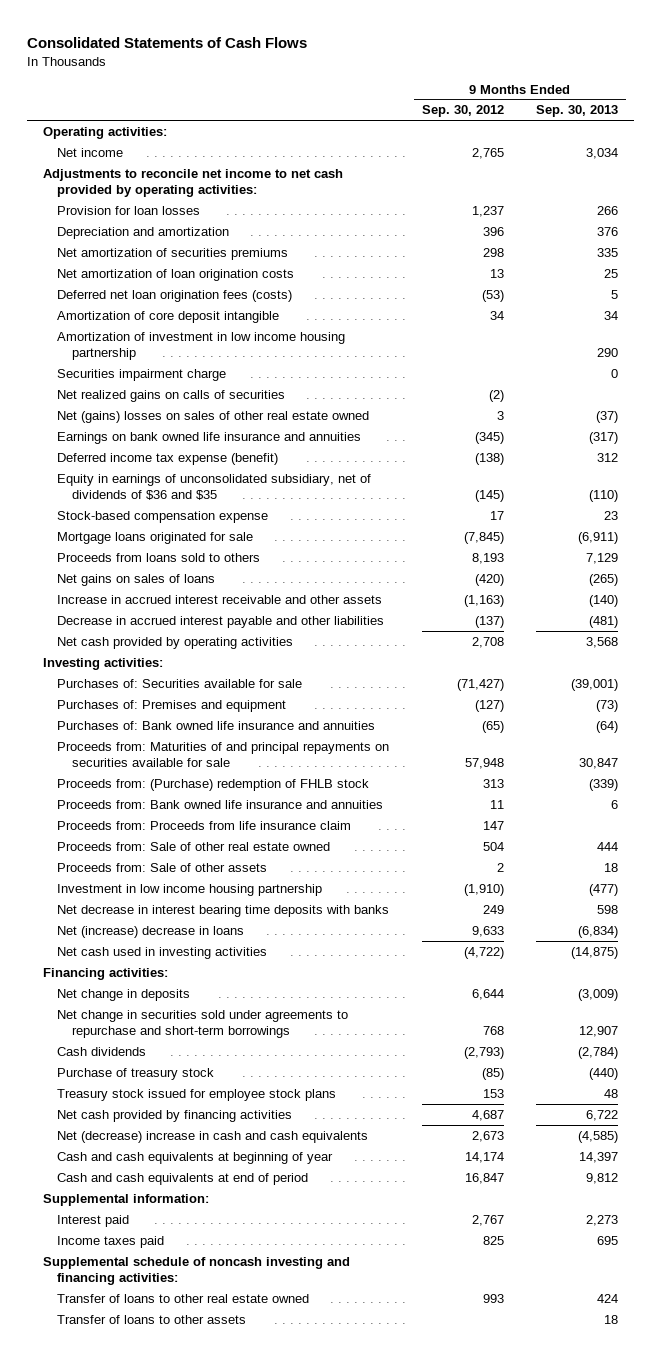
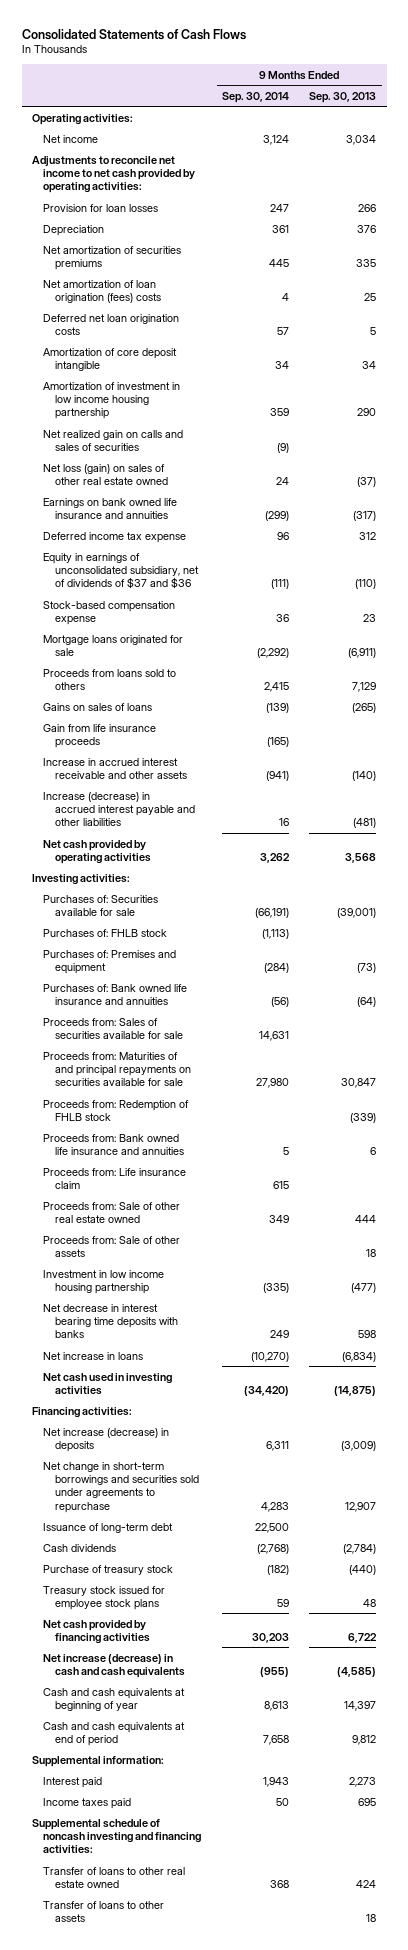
- | 9 Months Ended Sep. 30, 2012 | 9 Months Ended Sep. 30, 2013
+ | 9 Months Ended Sep. 30, 2014 | 9 Months Ended Sep. 30, 2013
- Depreciation and amortization | 396 | 376
+ Depreciation | 361 | 376
- Net amortization of loan origination costs | 13 | 25
- Deferred net loan origination fees (costs) | (53) | 5
+ Net amortization of loan origination (fees) costs | 4 | 25
+ Deferred net loan origination costs | 57 | 5
- Securities impairment charge | | 0
- Net realized gains on calls of securities | (2) |
- Net (gains) losses on sales of other real estate owned | 3 | (37)
+ Net realized gain on calls and sales of securities | (9) |
+ Net loss (gain) on sales of other real estate owned | 24 | (37)
- Deferred income tax expense (benefit) | (138) | 312
- Equity in earnings of unconsolidated subsidiary, net of dividends of $36 and $35 | (145) | (110)
+ Deferred income tax expense | 96 | 312
+ Equity in earnings of unconsolidated subsidiary, net of dividends of $37 and $36 | (111) | (110)
- Net gains on sales of loans | (420) | (265)
+ Gains on sales of loans | (139) | (265)
+ Gain from life insurance proceeds | (165) |
- Decrease in accrued interest payable and other liabilities | (137) | (481)
+ Increase (decrease) in accrued interest payable and other liabilities | 16 | (481)
+ Purchases of: FHLB stock | (1,113) |
+ Proceeds from: Sales of securities available for sale | 14,631 |
- Proceeds from: (Purchase) redemption of FHLB stock | 313 | (339)
+ Proceeds from: Redemption of FHLB stock | | (339)
- Proceeds from: Proceeds from life insurance claim | 147 |
+ Proceeds from: Life insurance claim | 615 |
- Net (increase) decrease in loans | 9,633 | (6,834)
+ Net increase in loans | (10,270) | (6,834)
- Net change in deposits | 6,644 | (3,009)
- Net change in securities sold under agreements to repurchase and short-term borrowings | 768 | 12,907
+ Net increase (decrease) in deposits | 6,311 | (3,009)
+ Net change in short-term borrowings and securities sold under agreements to repurchase | 4,283 | 12,907
+ Issuance of long-term debt | 22,500 |
- Net (decrease) increase in cash and cash equivalents | 2,673 | (4,585)
+ Net increase (decrease) in cash and cash equivalents | (955) | (4,585)

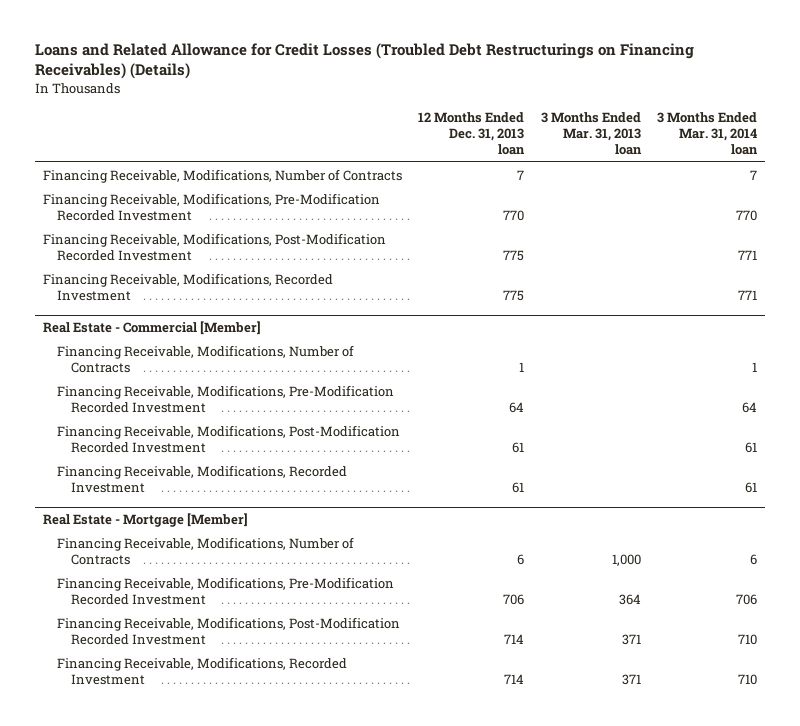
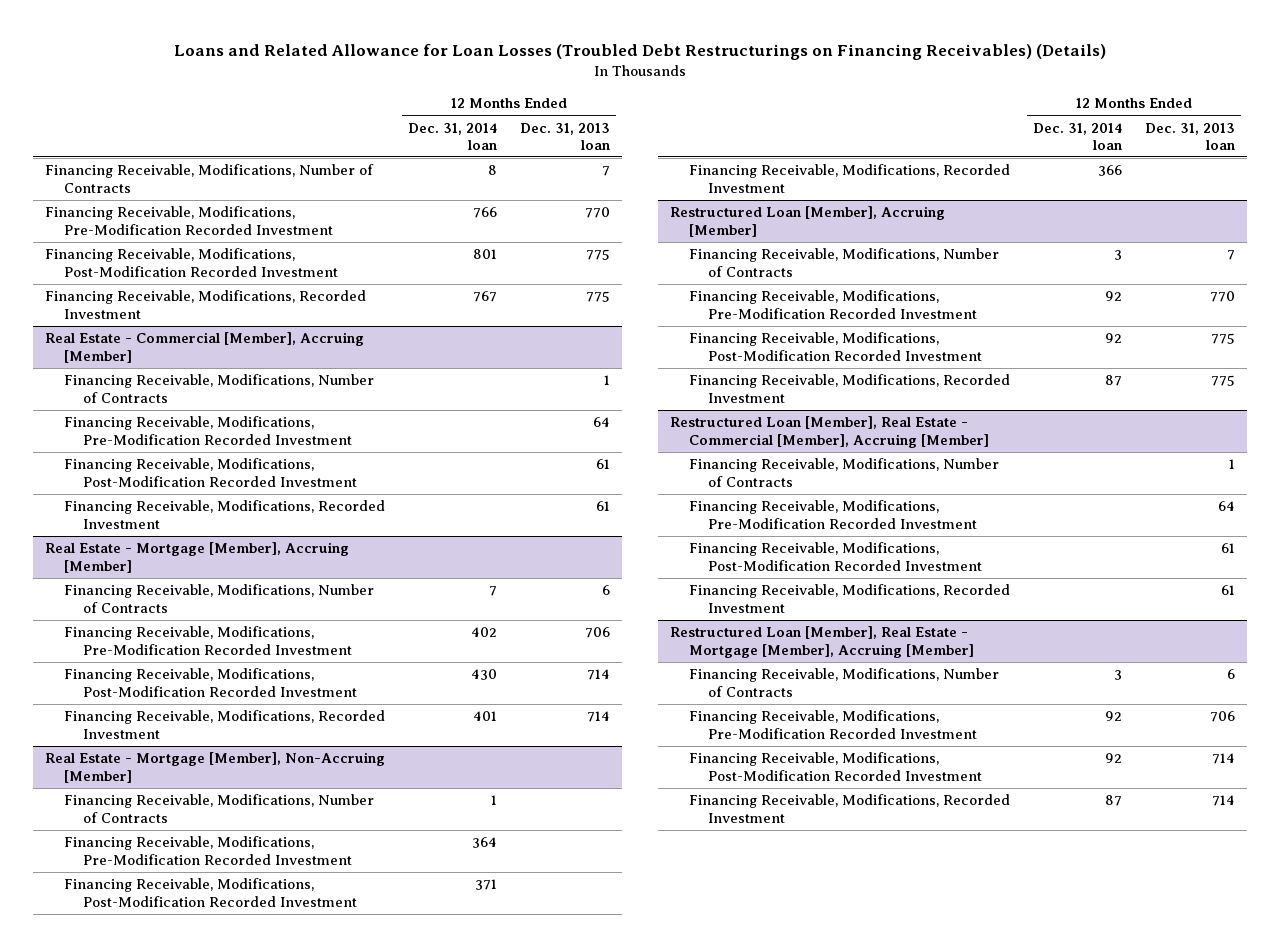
- Loans and Related Allowance for Credit Losses (Troubled Debt Restructurings on Financing Receivables) (Details)
+ Loans and Related Allowance for Loan Losses (Troubled Debt Restructurings on Financing Receivables) (Details)
- | 12 Months Ended Dec. 31, 2013 loan | 3 Months Ended Mar. 31, 2013 loan | 3 Months Ended Mar. 31, 2014 loan
+ | 12 Months Ended Dec. 31, 2014 loan | 12 Months Ended Dec. 31, 2013 loan
- Real Estate - Commercial [Member]
+ Real Estate - Commercial [Member], Accruing [Member]
- Real Estate - Mortgage [Member]
+ Real Estate - Mortgage [Member], Accruing [Member]
+ Real Estate - Mortgage [Member], Non-Accruing [Member]
+ Financing Receivable, Modifications, Number of Contracts | 1 |
+ Financing Receivable, Modifications, Pre-Modification Recorded Investment | 364 |
+ Financing Receivable, Modifications, Post-Modification Recorded Investment | 371 |
+ Financing Receivable, Modifications, Recorded Investment | 366 |
+ Restructured Loan [Member], Accruing [Member]
+ Financing Receivable, Modifications, Number of Contracts | 3 | 7
+ Financing Receivable, Modifications, Pre-Modification Recorded Investment | 92 | 770
+ Financing Receivable, Modifications, Post-Modification Recorded Investment | 92 | 775
+ Financing Receivable, Modifications, Recorded Investment | 87 | 775
+ Restructured Loan [Member], Real Estate - Commercial [Member], Accruing [Member]
+ Financing Receivable, Modifications, Number of Contracts | | 1
+ Financing Receivable, Modifications, Pre-Modification Recorded Investment | | 64
+ Financing Receivable, Modifications, Post-Modification Recorded Investment | | 61
+ Financing Receivable, Modifications, Recorded Investment | | 61
+ Restructured Loan [Member], Real Estate - Mortgage [Member], Accruing [Member]
+ Financing Receivable, Modifications, Number of Contracts | 3 | 6
+ Financing Receivable, Modifications, Pre-Modification Recorded Investment | 92 | 706
+ Financing Receivable, Modifications, Post-Modification Recorded Investment | 92 | 714
+ Financing Receivable, Modifications, Recorded Investment | 87 | 714

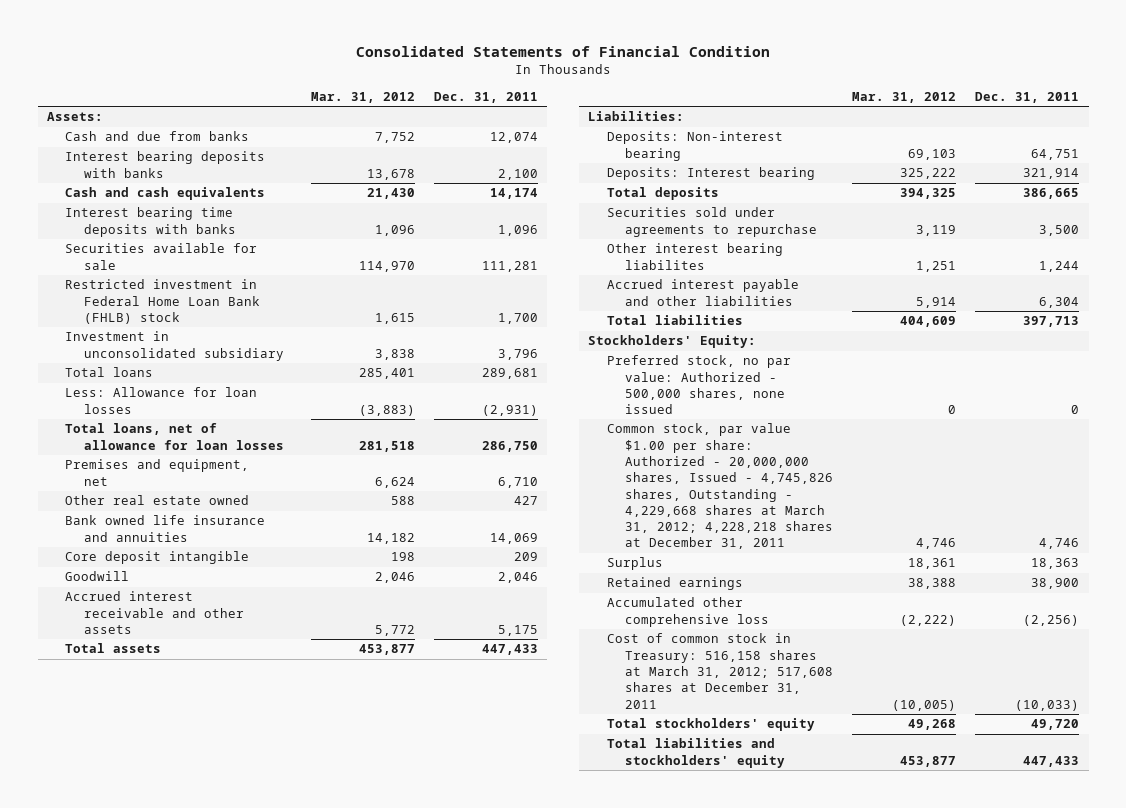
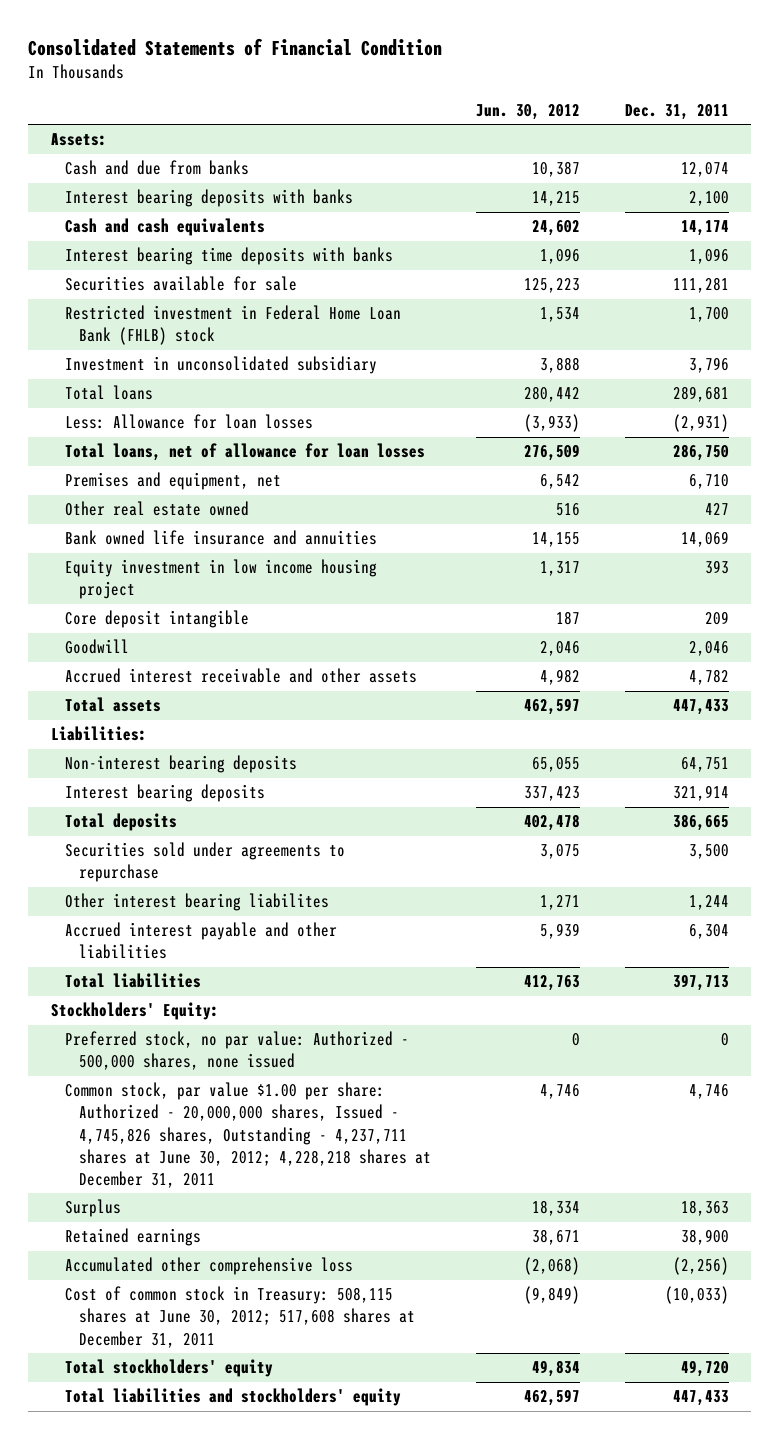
- | Mar. 31, 2012 | Dec. 31, 2011
+ | Jun. 30, 2012 | Dec. 31, 2011
+ Equity investment in low income housing project | 1,317 | 393
- Accrued interest receivable and other assets | 5,772 | 5,175
+ Accrued interest receivable and other assets | 4,982 | 4,782
- Deposits: Non-interest bearing | 69,103 | 64,751
- Deposits: Interest bearing | 325,222 | 321,914
+ Non-interest bearing deposits | 65,055 | 64,751
+ Interest bearing deposits | 337,423 | 321,914
- Common stock, par value $1.00 per share: Authorized - 20,000,000 shares, Issued - 4,745,826 shares, Outstanding - 4,229,668 shares at March 31, 2012; 4,228,218 shares at December 31, 2011 | 4,746 | 4,746
+ Common stock, par value $1.00 per share: Authorized - 20,000,000 shares, Issued - 4,745,826 shares, Outstanding - 4,237,711 shares at June 30, 2012; 4,228,218 shares at December 31, 2011 | 4,746 | 4,746
- Cost of common stock in Treasury: 516,158 shares at March 31, 2012; 517,608 shares at December 31, 2011 | (10,005) | (10,033)
+ Cost of common stock in Treasury: 508,115 shares at June 30, 2012; 517,608 shares at December 31, 2011 | (9,849) | (10,033)

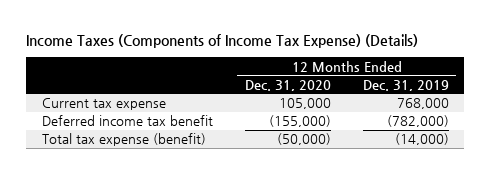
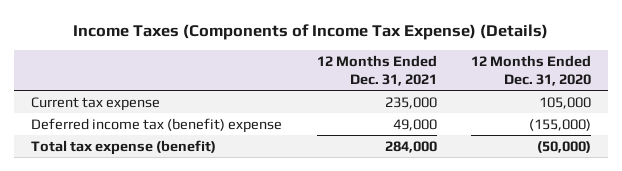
- | 12 Months Ended Dec. 31, 2020 | 12 Months Ended Dec. 31, 2019
+ | 12 Months Ended Dec. 31, 2021 | 12 Months Ended Dec. 31, 2020
- Deferred income tax benefit | (155,000) | (782,000)
+ Deferred income tax (benefit) expense | 49,000 | (155,000)

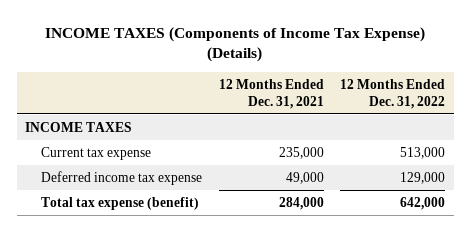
- Income Taxes (Components of Income Tax Expense) (Details)
+ INCOME TAXES (Components of Income Tax Expense) (Details)
- | 12 Months Ended Dec. 31, 2021 | 12 Months Ended Dec. 31, 2020
+ | 12 Months Ended Dec. 31, 2021 | 12 Months Ended Dec. 31, 2022
+ INCOME TAXES
- Deferred income tax (benefit) expense | 49,000 | (155,000)
+ Deferred income tax expense | 49,000 | 129,000

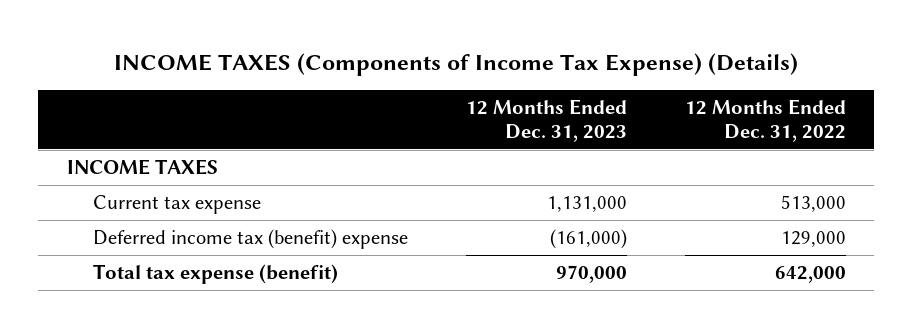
- | 12 Months Ended Dec. 31, 2021 | 12 Months Ended Dec. 31, 2022
+ | 12 Months Ended Dec. 31, 2023 | 12 Months Ended Dec. 31, 2022
- Deferred income tax expense | 49,000 | 129,000
+ Deferred income tax (benefit) expense | (161,000) | 129,000

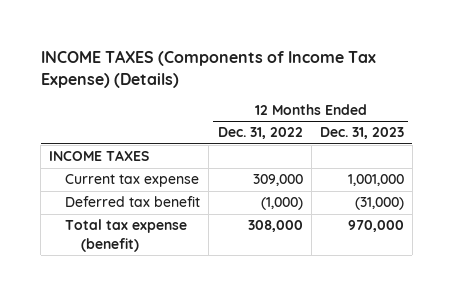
- | 12 Months Ended Dec. 31, 2023 | 12 Months Ended Dec. 31, 2022
+ | 12 Months Ended Dec. 31, 2022 | 12 Months Ended Dec. 31, 2023
- Current tax expense | 1,131,000 | 513,000
- Deferred income tax (benefit) expense | (161,000) | 129,000
- Total tax expense (benefit) | 970,000 | 642,000
+ Current tax expense | 309,000 | 1,001,000
+ Deferred tax benefit | (1,000) | (31,000)
+ Total tax expense (benefit) | 308,000 | 970,000

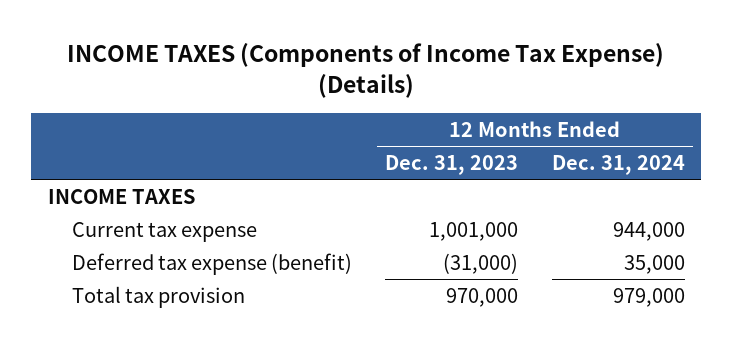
- | 12 Months Ended Dec. 31, 2022 | 12 Months Ended Dec. 31, 2023
+ | 12 Months Ended Dec. 31, 2023 | 12 Months Ended Dec. 31, 2024
- Deferred tax benefit | (1,000) | (31,000)
- Total tax expense (benefit) | 308,000 | 970,000
+ Deferred tax expense (benefit) | (31,000) | 35,000
+ Total tax provision | 970,000 | 979,000

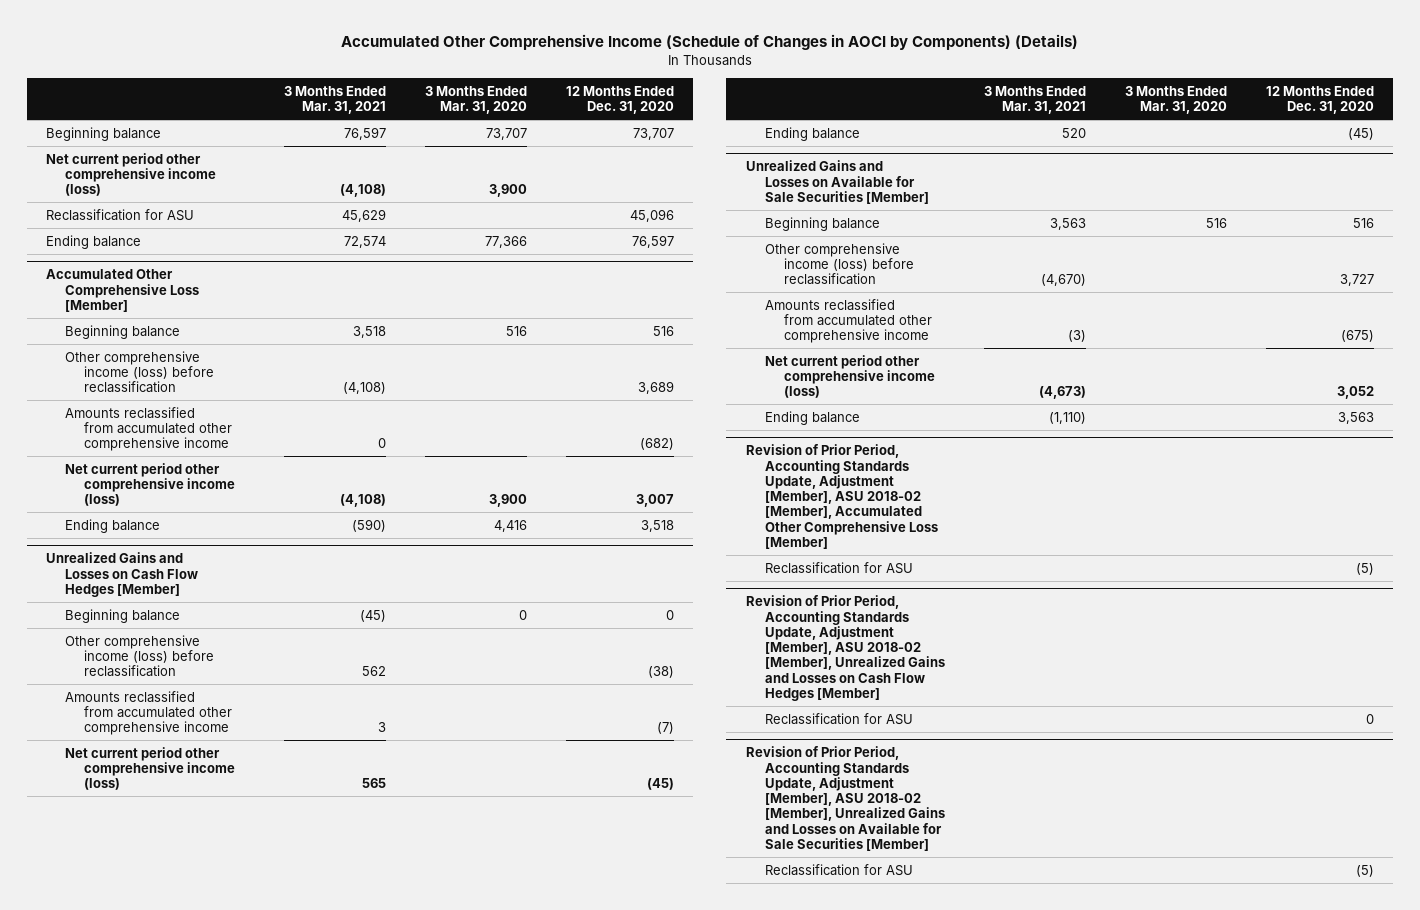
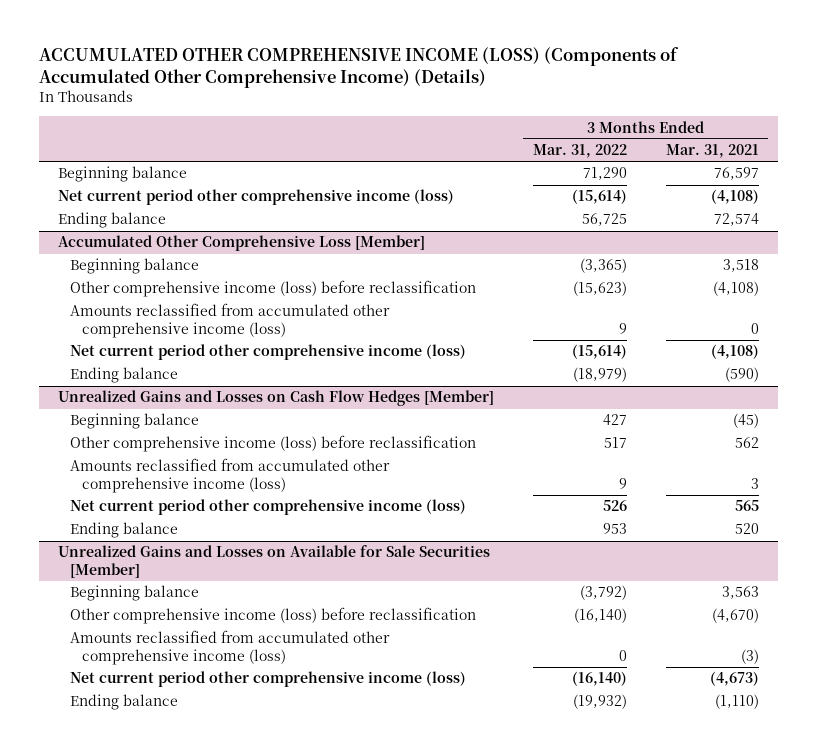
- Accumulated Other Comprehensive Income (Schedule of Changes in AOCI by Components) (Details)
+ ACCUMULATED OTHER COMPREHENSIVE INCOME (LOSS) (Components of Accumulated Other Comprehensive Income) (Details)
- | 3 Months Ended Mar. 31, 2021 | 3 Months Ended Mar. 31, 2020 | 12 Months Ended Dec. 31, 2020
+ | 3 Months Ended Mar. 31, 2022 | 3 Months Ended Mar. 31, 2021
- Reclassification for ASU | 45,629 | | 45,096
@ Accumulated Other Comprehensive Loss [Member]
- Amounts reclassified from accumulated other comprehensive income | 0 | | (682)
+ Amounts reclassified from accumulated other comprehensive income (loss) | 9 | 0
@ Unrealized Gains and Losses on Cash Flow Hedges [Member]
- Amounts reclassified from accumulated other comprehensive income | 3 | | (7)
+ Amounts reclassified from accumulated other comprehensive income (loss) | 9 | 3
@ Unrealized Gains and Losses on Available for Sale Securities [Member]
- Amounts reclassified from accumulated other comprehensive income | (3) | | (675)
+ Amounts reclassified from accumulated other comprehensive income (loss) | 0 | (3)
- Revision of Prior Period, Accounting Standards Update, Adjustment [Member], ASU 2018-02 [Member], Accumulated Other Comprehensive Loss [Member]
- Reclassification for ASU | | | (5)
- Revision of Prior Period, Accounting Standards Update, Adjustment [Member], ASU 2018-02 [Member], Unrealized Gains and Losses on Cash Flow Hedges [Member]
- Reclassification for ASU | | | 0
- Revision of Prior Period, Accounting Standards Update, Adjustment [Member], ASU 2018-02 [Member], Unrealized Gains and Losses on Available for Sale Securities [Member]
- Reclassification for ASU | | | (5)

